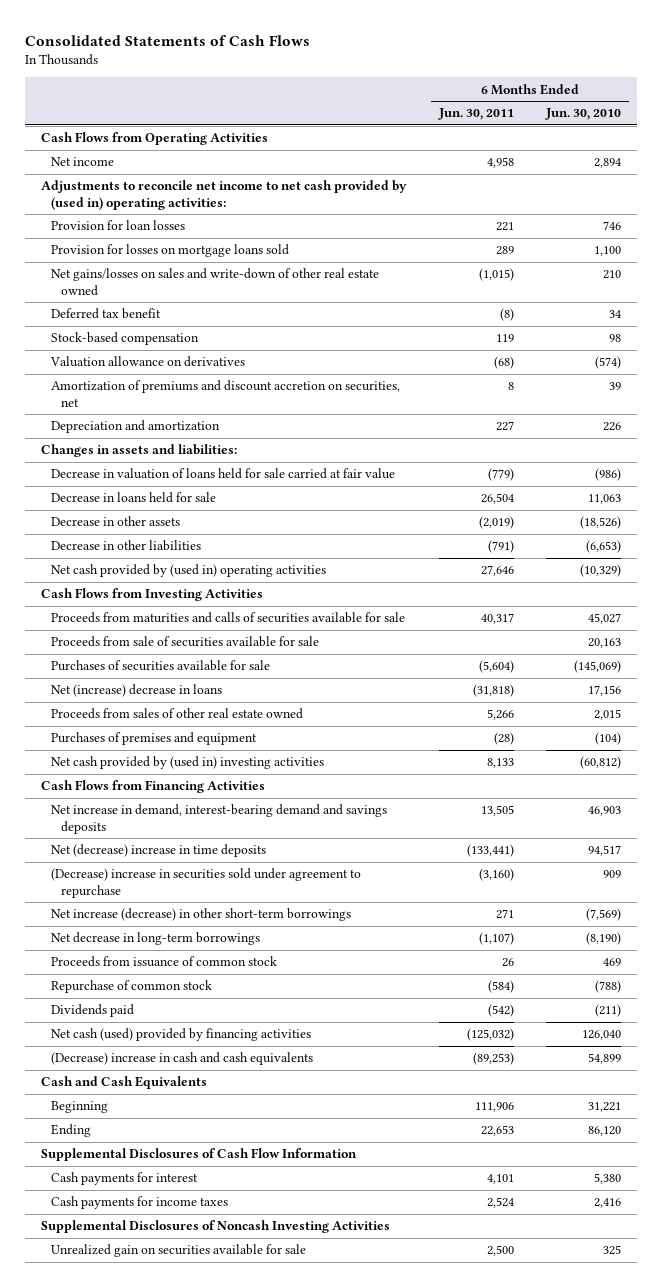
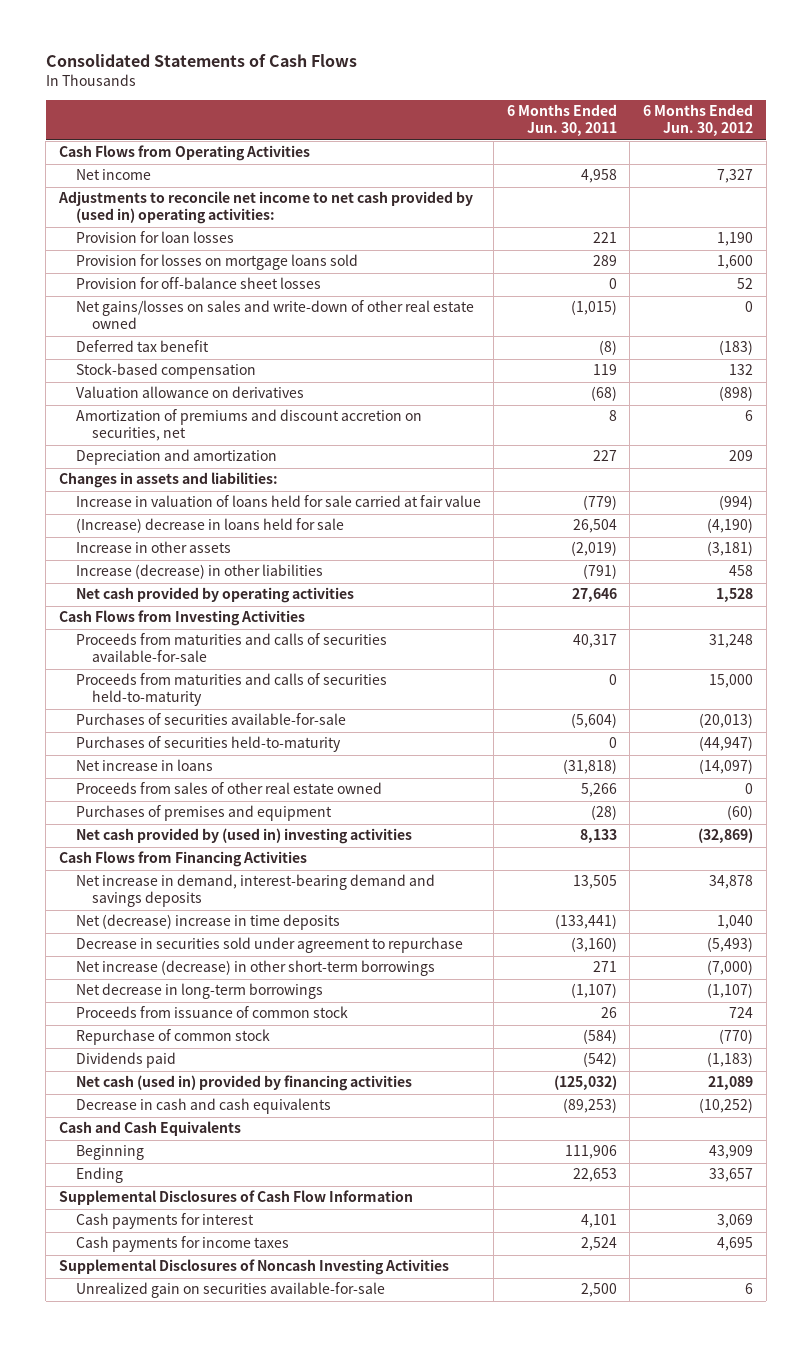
- | 6 Months Ended Jun. 30, 2011 | 6 Months Ended Jun. 30, 2010
+ | 6 Months Ended Jun. 30, 2011 | 6 Months Ended Jun. 30, 2012
+ Provision for off-balance sheet losses | 0 | 52
- Decrease in valuation of loans held for sale carried at fair value | (779) | (986)
- Decrease in loans held for sale | 26,504 | 11,063
- Decrease in other assets | (2,019) | (18,526)
- Decrease in other liabilities | (791) | (6,653)
- Net cash provided by (used in) operating activities | 27,646 | (10,329)
+ Increase in valuation of loans held for sale carried at fair value | (779) | (994)
+ (Increase) decrease in loans held for sale | 26,504 | (4,190)
+ Increase in other assets | (2,019) | (3,181)
+ Increase (decrease) in other liabilities | (791) | 458
+ Net cash provided by operating activities | 27,646 | 1,528
- Proceeds from maturities and calls of securities available for sale | 40,317 | 45,027
- Proceeds from sale of securities available for sale | | 20,163
- Purchases of securities available for sale | (5,604) | (145,069)
- Net (increase) decrease in loans | (31,818) | 17,156
+ Proceeds from maturities and calls of securities available-for-sale | 40,317 | 31,248
+ Proceeds from maturities and calls of securities held-to-maturity | 0 | 15,000
+ Purchases of securities available-for-sale | (5,604) | (20,013)
+ Purchases of securities held-to-maturity | 0 | (44,947)
+ Net increase in loans | (31,818) | (14,097)
- (Decrease) increase in securities sold under agreement to repurchase | (3,160) | 909
+ Decrease in securities sold under agreement to repurchase | (3,160) | (5,493)
- Net cash (used) provided by financing activities | (125,032) | 126,040
- (Decrease) increase in cash and cash equivalents | (89,253) | 54,899
+ Net cash (used in) provided by financing activities | (125,032) | 21,089
+ Decrease in cash and cash equivalents | (89,253) | (10,252)
- Unrealized gain on securities available for sale | 2,500 | 325
+ Unrealized gain on securities available-for-sale | 2,500 | 6

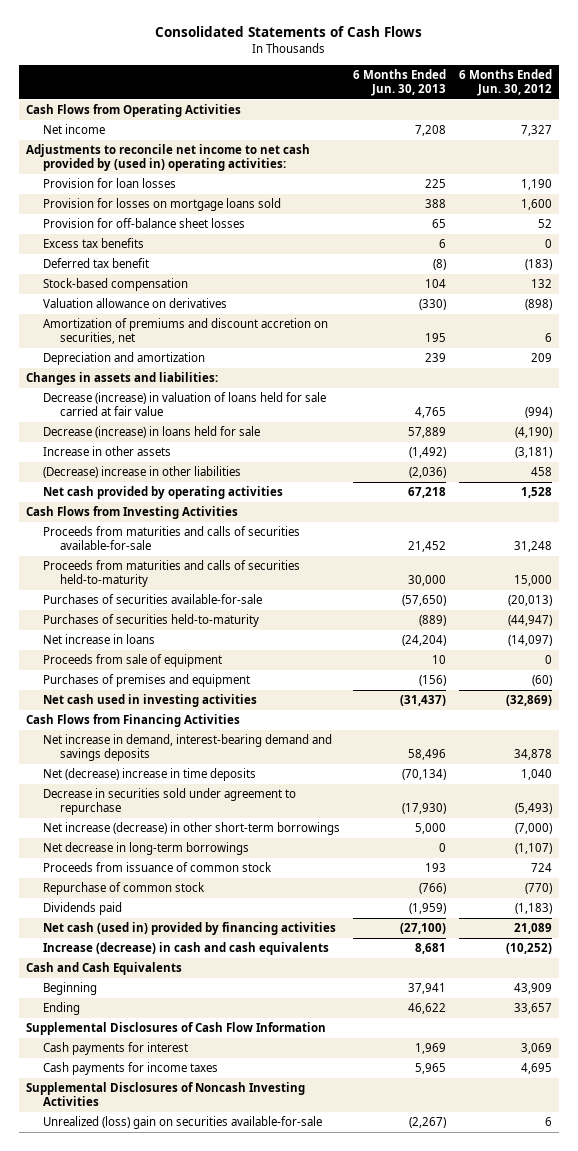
- | 6 Months Ended Jun. 30, 2011 | 6 Months Ended Jun. 30, 2012
+ | 6 Months Ended Jun. 30, 2013 | 6 Months Ended Jun. 30, 2012
- Net gains/losses on sales and write-down of other real estate owned | (1,015) | 0
+ Excess tax benefits | 6 | 0
- Increase in valuation of loans held for sale carried at fair value | (779) | (994)
- (Increase) decrease in loans held for sale | 26,504 | (4,190)
+ Decrease (increase) in valuation of loans held for sale carried at fair value | 4,765 | (994)
+ Decrease (increase) in loans held for sale | 57,889 | (4,190)
- Increase (decrease) in other liabilities | (791) | 458
+ (Decrease) increase in other liabilities | (2,036) | 458
- Proceeds from sales of other real estate owned | 5,266 | 0
+ Proceeds from sale of equipment | 10 | 0
- Net cash provided by (used in) investing activities | 8,133 | (32,869)
+ Net cash used in investing activities | (31,437) | (32,869)
- Decrease in cash and cash equivalents | (89,253) | (10,252)
+ Increase (decrease) in cash and cash equivalents | 8,681 | (10,252)
- Unrealized gain on securities available-for-sale | 2,500 | 6
+ Unrealized (loss) gain on securities available-for-sale | (2,267) | 6

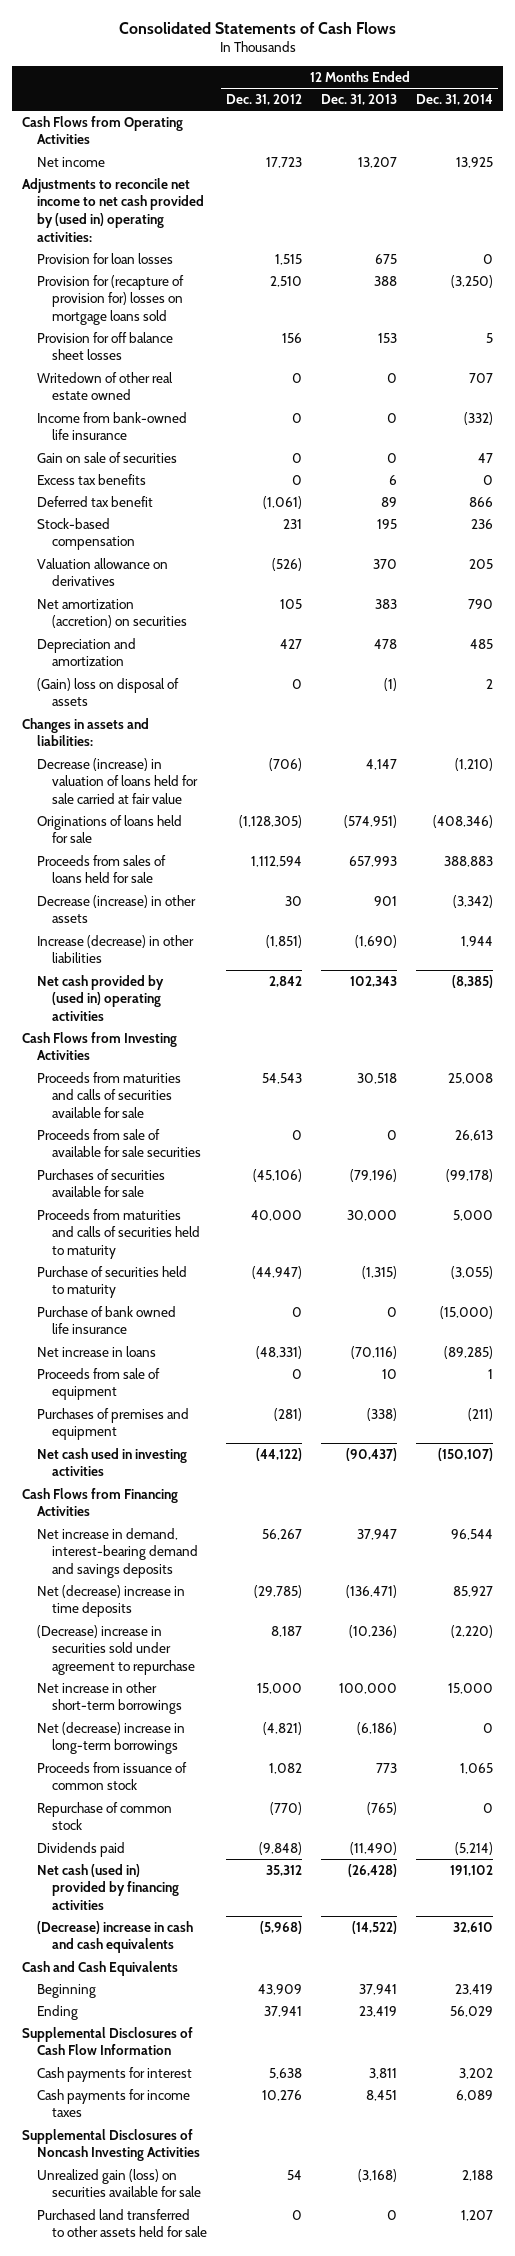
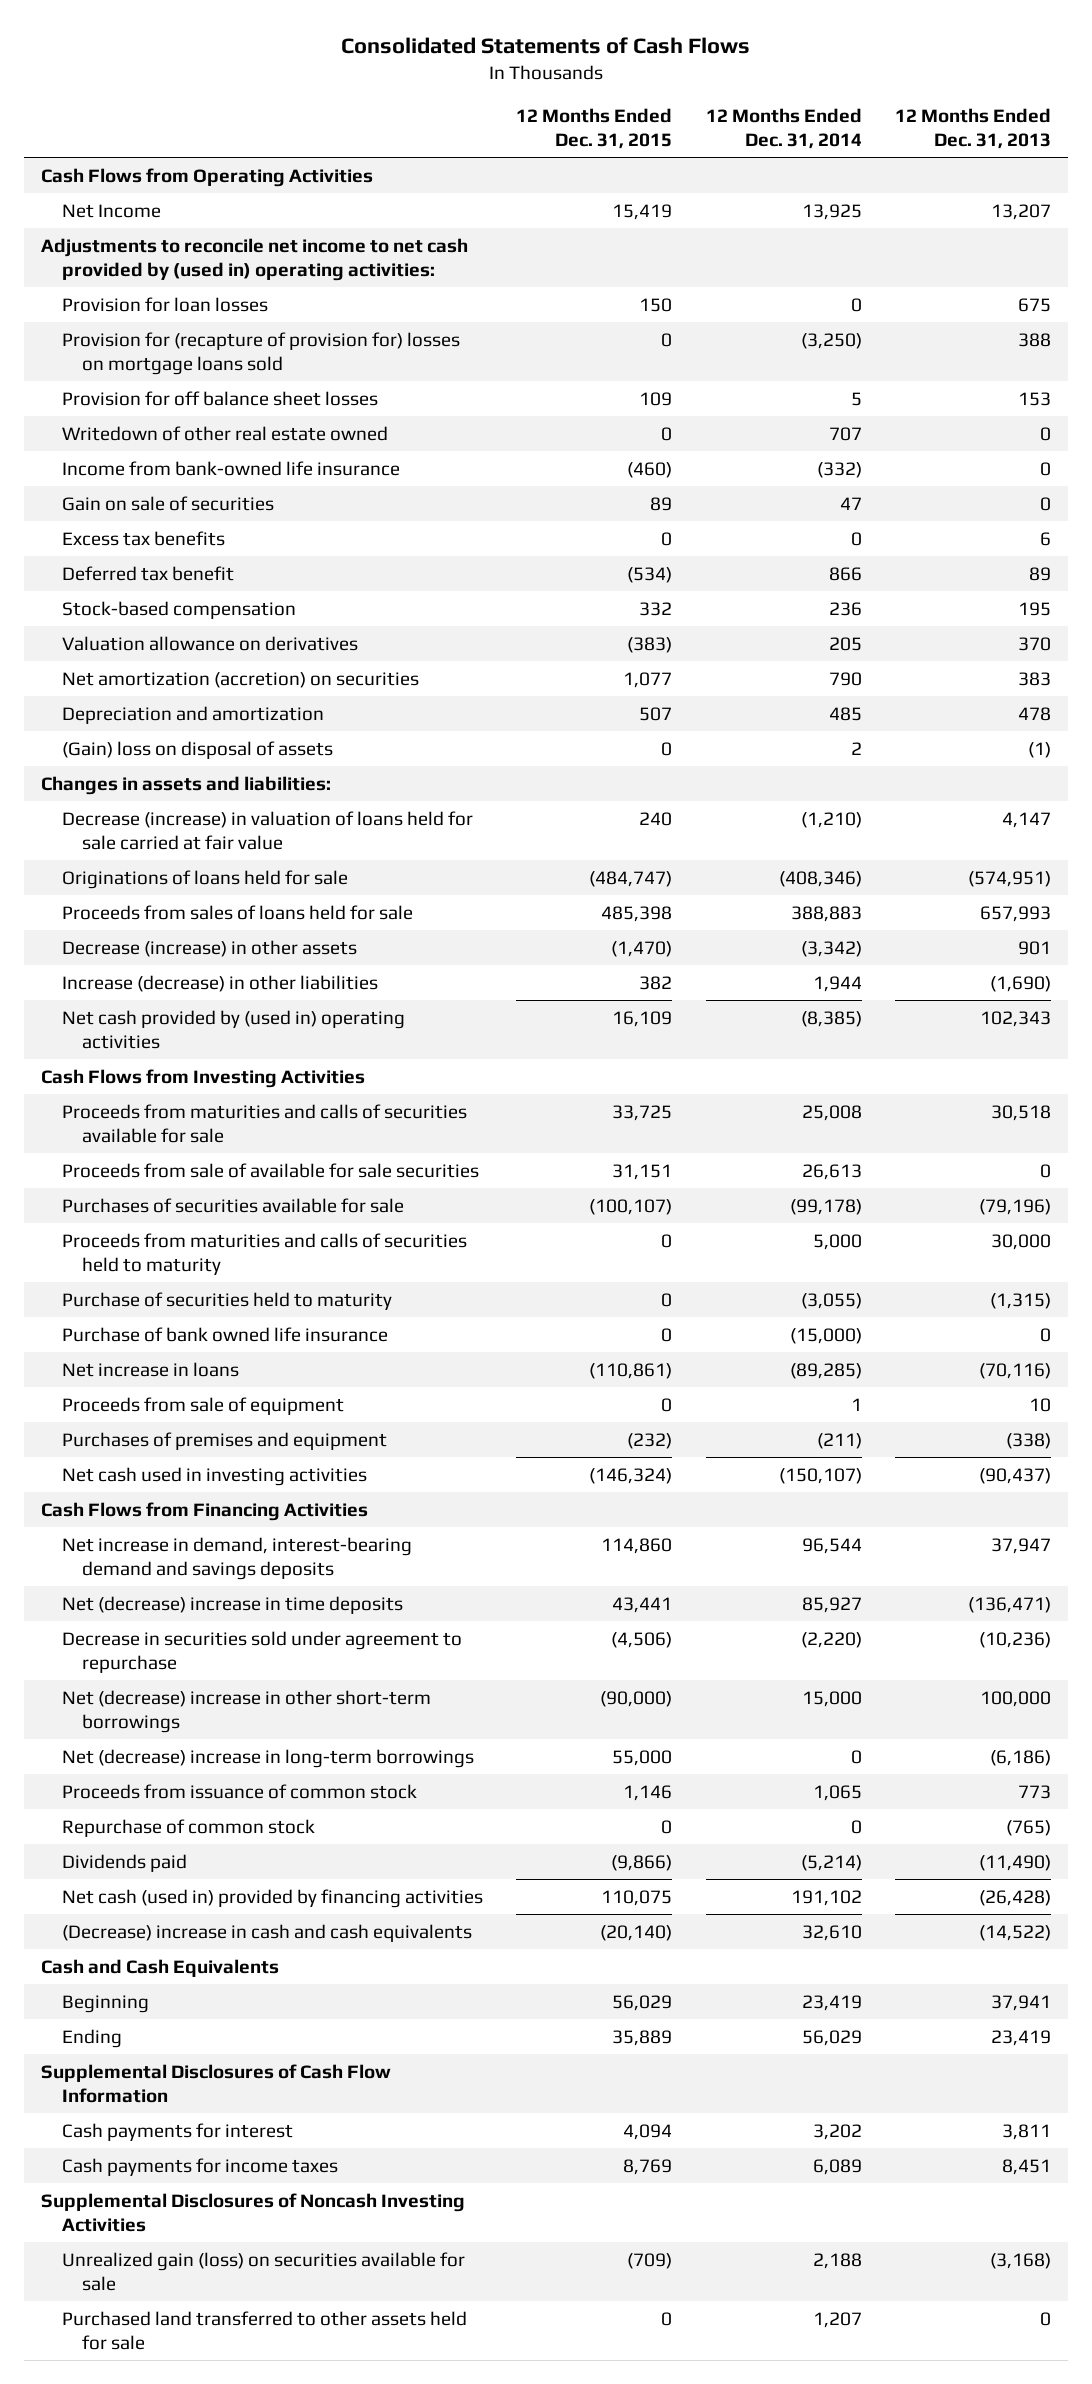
- | 12 Months Ended Dec. 31, 2012 | 12 Months Ended Dec. 31, 2013 | 12 Months Ended Dec. 31, 2014
+ | 12 Months Ended Dec. 31, 2015 | 12 Months Ended Dec. 31, 2014 | 12 Months Ended Dec. 31, 2013
- Net income | 17,723 | 13,207 | 13,925
+ Net Income | 15,419 | 13,925 | 13,207
- (Decrease) increase in securities sold under agreement to repurchase | 8,187 | (10,236) | (2,220)
- Net increase in other short-term borrowings | 15,000 | 100,000 | 15,000
+ Decrease in securities sold under agreement to repurchase | (4,506) | (2,220) | (10,236)
+ Net (decrease) increase in other short-term borrowings | (90,000) | 15,000 | 100,000

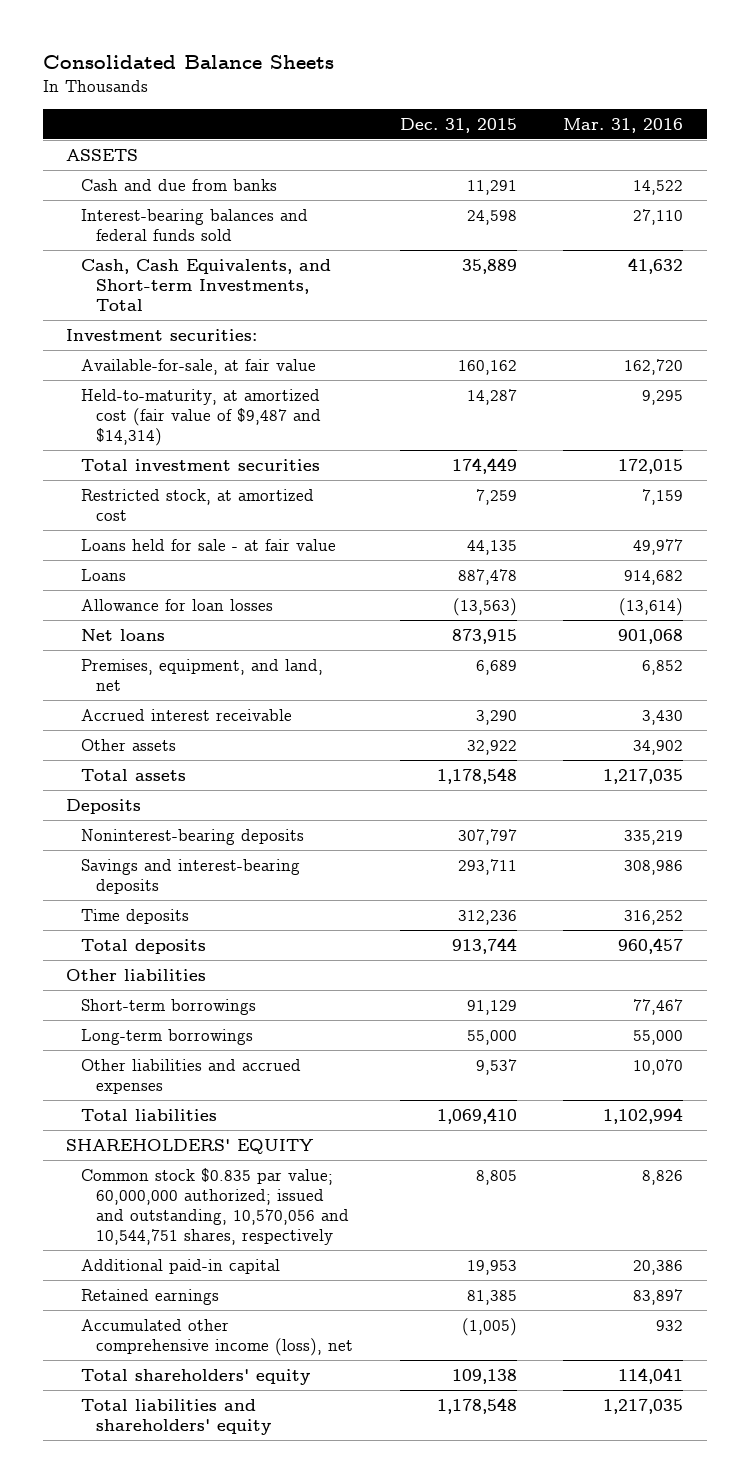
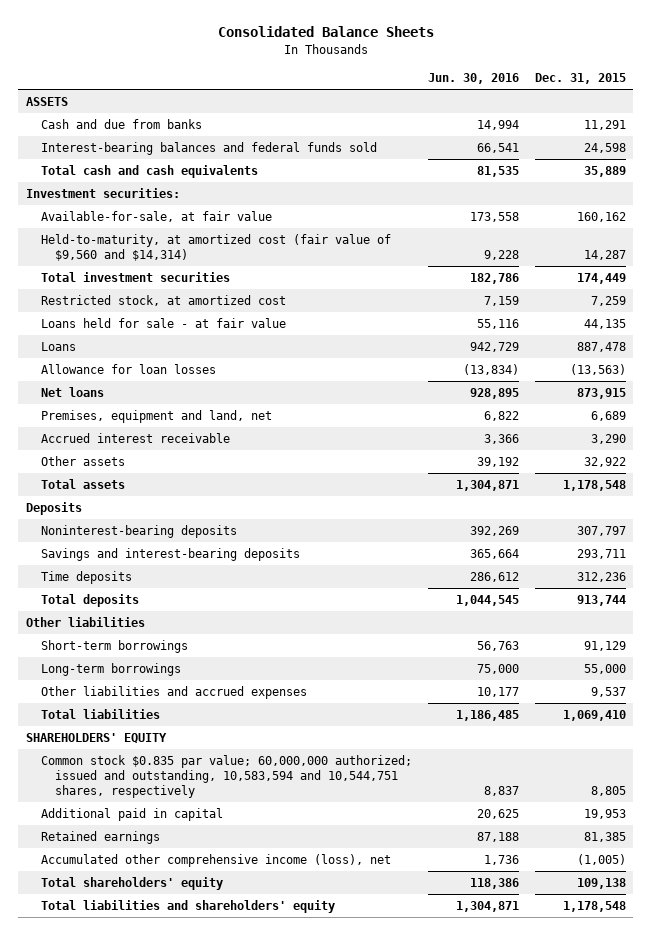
- | Dec. 31, 2015 | Mar. 31, 2016
+ | Jun. 30, 2016 | Dec. 31, 2015
- Cash, Cash Equivalents, and Short-term Investments, Total | 35,889 | 41,632
+ Total cash and cash equivalents | 81,535 | 35,889
- Held-to-maturity, at amortized cost (fair value of $9,487 and $14,314) | 14,287 | 9,295
+ Held-to-maturity, at amortized cost (fair value of $9,560 and $14,314) | 9,228 | 14,287
- Premises, equipment, and land, net | 6,689 | 6,852
+ Premises, equipment and land, net | 6,822 | 6,689
- Common stock $0.835 par value; 60,000,000 authorized; issued and outstanding, 10,570,056 and 10,544,751 shares, respectively | 8,805 | 8,826
- Additional paid-in capital | 19,953 | 20,386
+ Common stock $0.835 par value; 60,000,000 authorized; issued and outstanding, 10,583,594 and 10,544,751 shares, respectively | 8,837 | 8,805
+ Additional paid in capital | 20,625 | 19,953

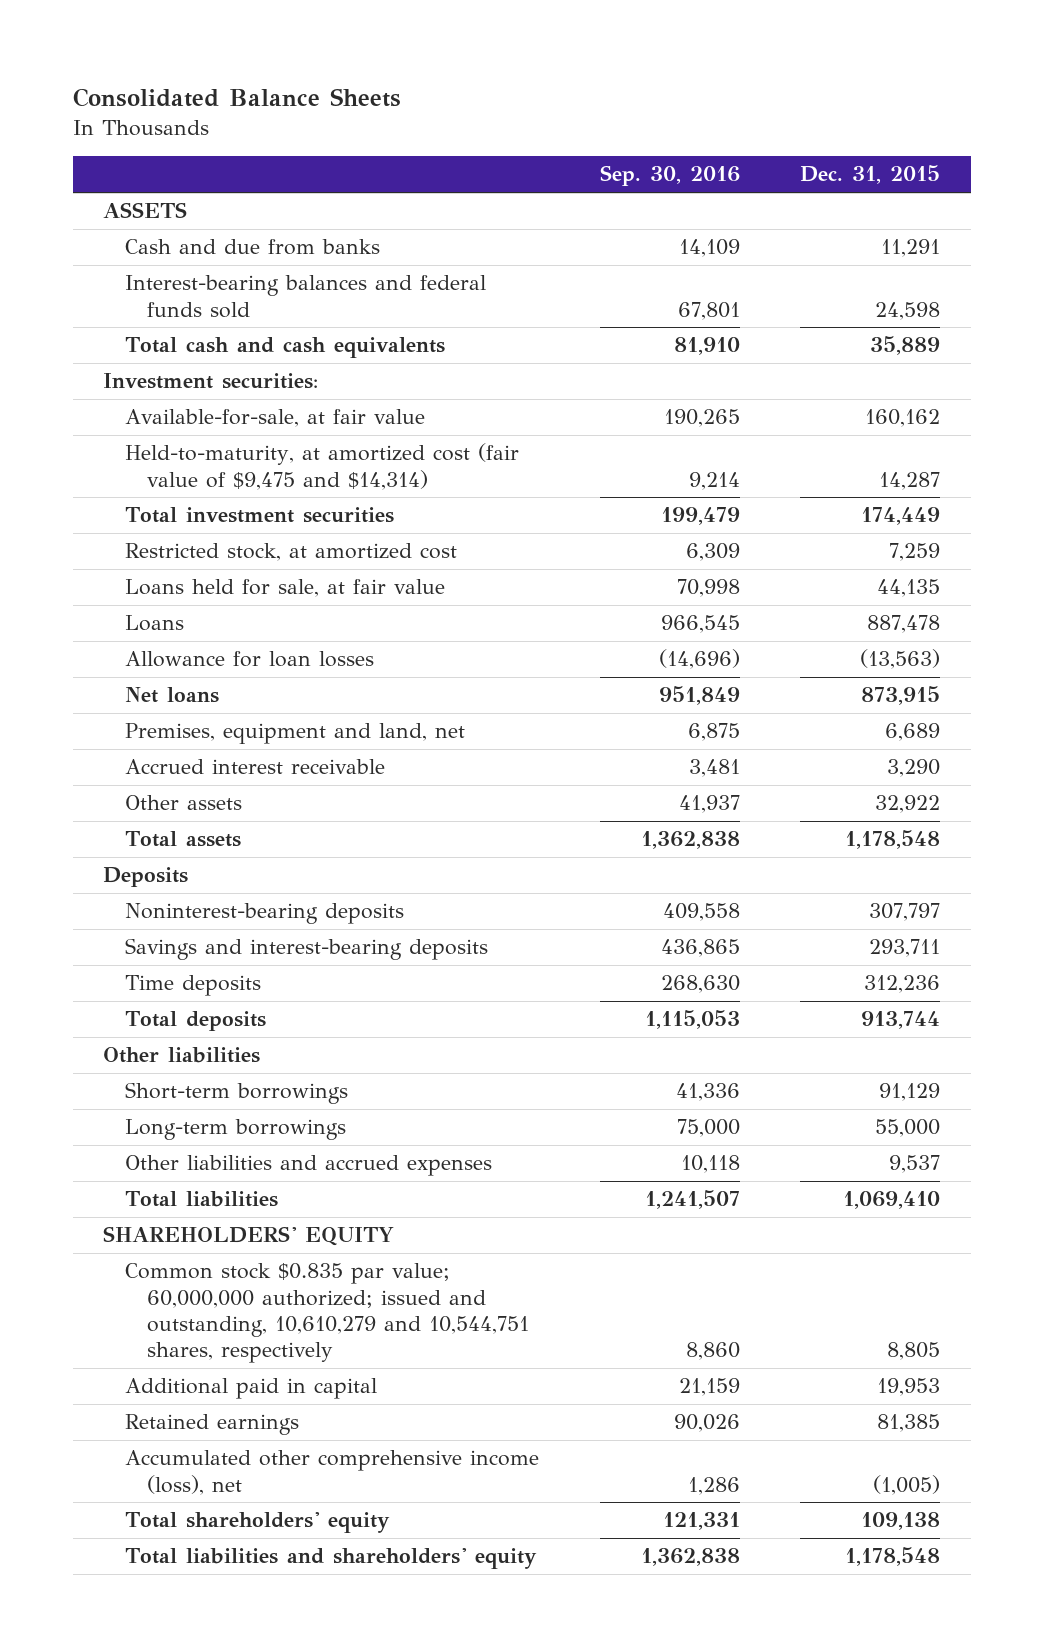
- | Jun. 30, 2016 | Dec. 31, 2015
+ | Sep. 30, 2016 | Dec. 31, 2015
- Held-to-maturity, at amortized cost (fair value of $9,560 and $14,314) | 9,228 | 14,287
+ Held-to-maturity, at amortized cost (fair value of $9,475 and $14,314) | 9,214 | 14,287
- Loans held for sale - at fair value | 55,116 | 44,135
+ Loans held for sale, at fair value | 70,998 | 44,135
- Common stock $0.835 par value; 60,000,000 authorized; issued and outstanding, 10,583,594 and 10,544,751 shares, respectively | 8,837 | 8,805
+ Common stock $0.835 par value; 60,000,000 authorized; issued and outstanding, 10,610,279 and 10,544,751 shares, respectively | 8,860 | 8,805

